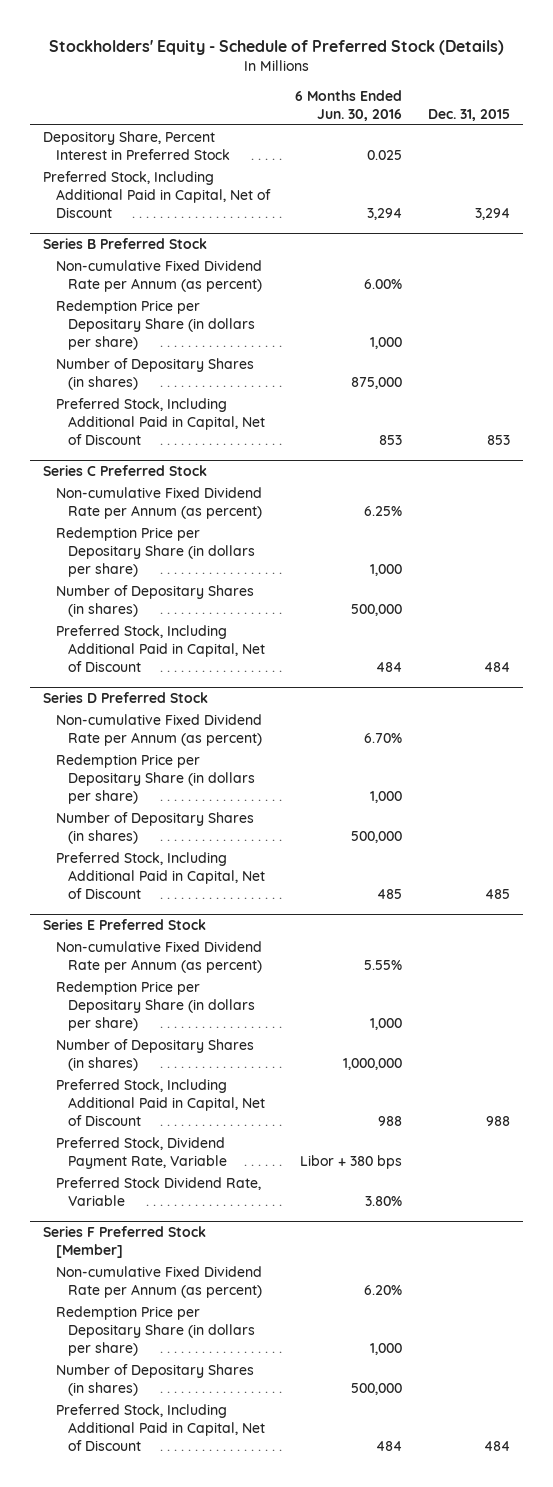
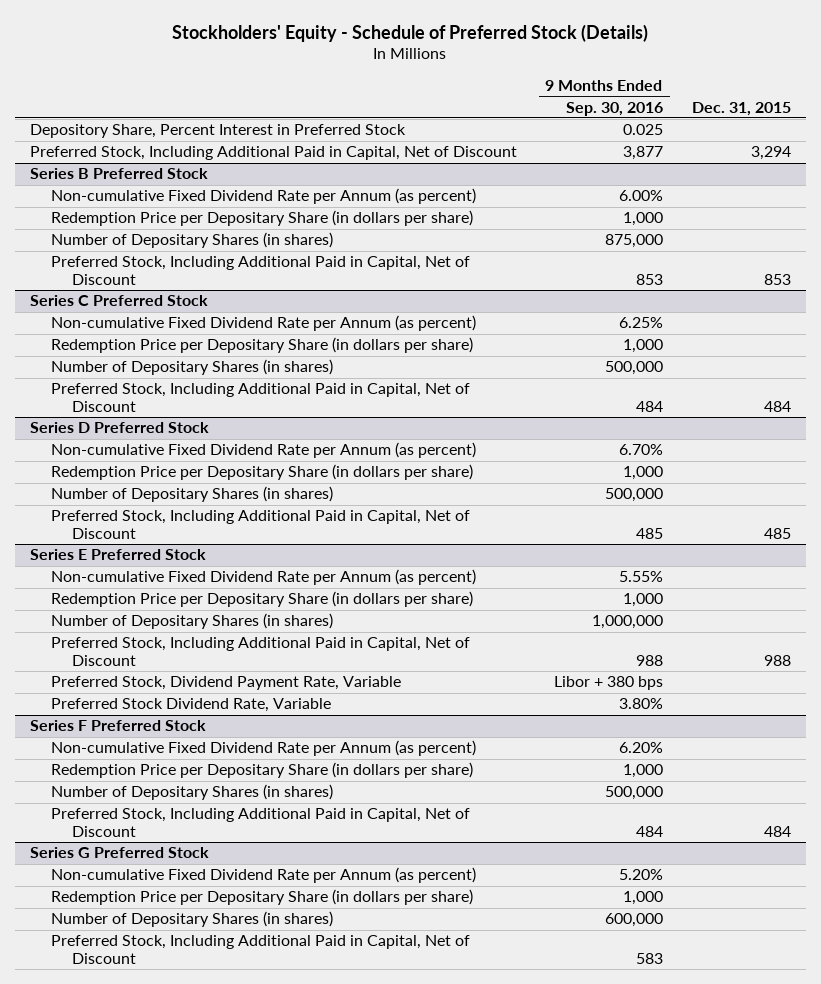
- | 6 Months Ended Jun. 30, 2016 | Dec. 31, 2015
+ | 9 Months Ended Sep. 30, 2016 | Dec. 31, 2015
- Series F Preferred Stock [Member]
+ Series F Preferred Stock
+ Series G Preferred Stock
+ Non-cumulative Fixed Dividend Rate per Annum (as percent) | 5.20% |
+ Redemption Price per Depositary Share (in dollars per share) | 1,000 |
+ Number of Depositary Shares (in shares) | 600,000 |
+ Preferred Stock, Including Additional Paid in Capital, Net of Discount | 583 |

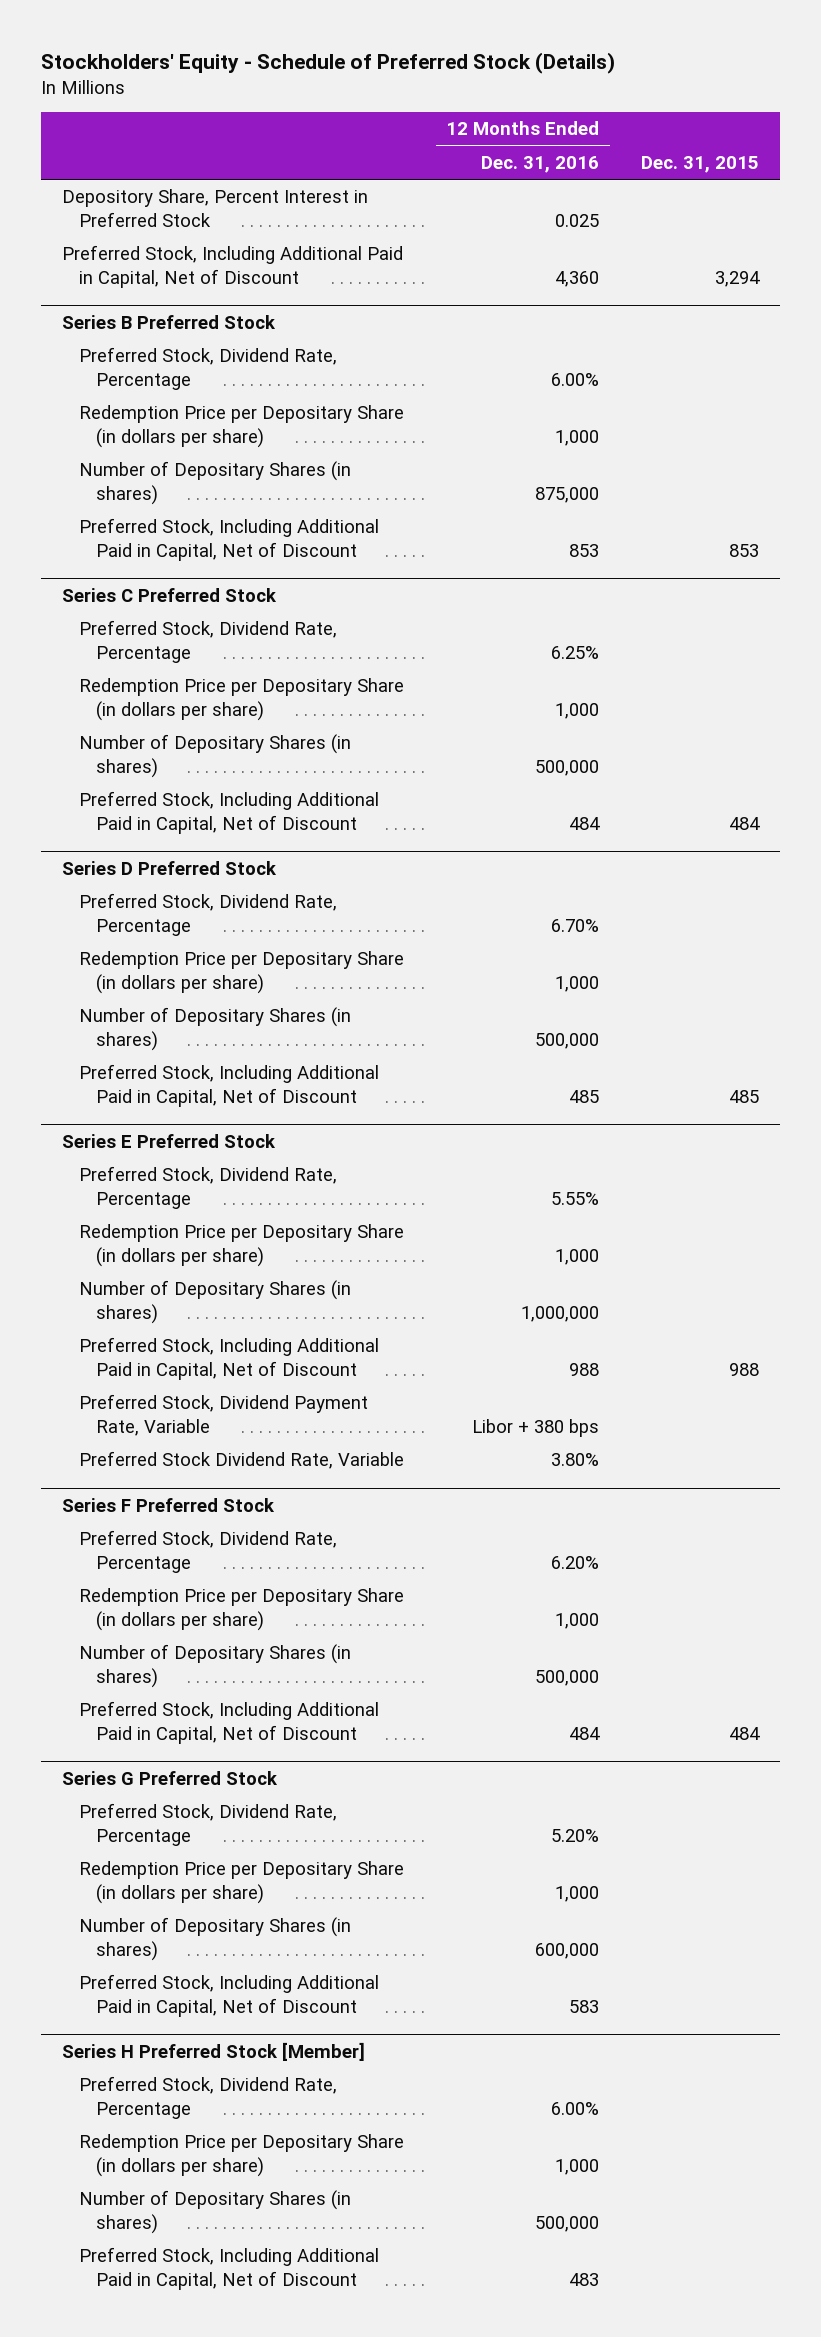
- | 9 Months Ended Sep. 30, 2016 | Dec. 31, 2015
+ | 12 Months Ended Dec. 31, 2016 | Dec. 31, 2015
@ Series B Preferred Stock
- Non-cumulative Fixed Dividend Rate per Annum (as percent) | 6.00% |
+ Preferred Stock, Dividend Rate, Percentage | 6.00% |
@ Series C Preferred Stock
- Non-cumulative Fixed Dividend Rate per Annum (as percent) | 6.25% |
+ Preferred Stock, Dividend Rate, Percentage | 6.25% |
@ Series D Preferred Stock
- Non-cumulative Fixed Dividend Rate per Annum (as percent) | 6.70% |
+ Preferred Stock, Dividend Rate, Percentage | 6.70% |
@ Series E Preferred Stock
- Non-cumulative Fixed Dividend Rate per Annum (as percent) | 5.55% |
+ Preferred Stock, Dividend Rate, Percentage | 5.55% |
@ Series F Preferred Stock
- Non-cumulative Fixed Dividend Rate per Annum (as percent) | 6.20% |
+ Preferred Stock, Dividend Rate, Percentage | 6.20% |
@ Series G Preferred Stock
- Non-cumulative Fixed Dividend Rate per Annum (as percent) | 5.20% |
+ Preferred Stock, Dividend Rate, Percentage | 5.20% |
+ Series H Preferred Stock [Member]
+ Preferred Stock, Dividend Rate, Percentage | 6.00% |
+ Redemption Price per Depositary Share (in dollars per share) | 1,000 |
+ Number of Depositary Shares (in shares) | 500,000 |
+ Preferred Stock, Including Additional Paid in Capital, Net of Discount | 483 |

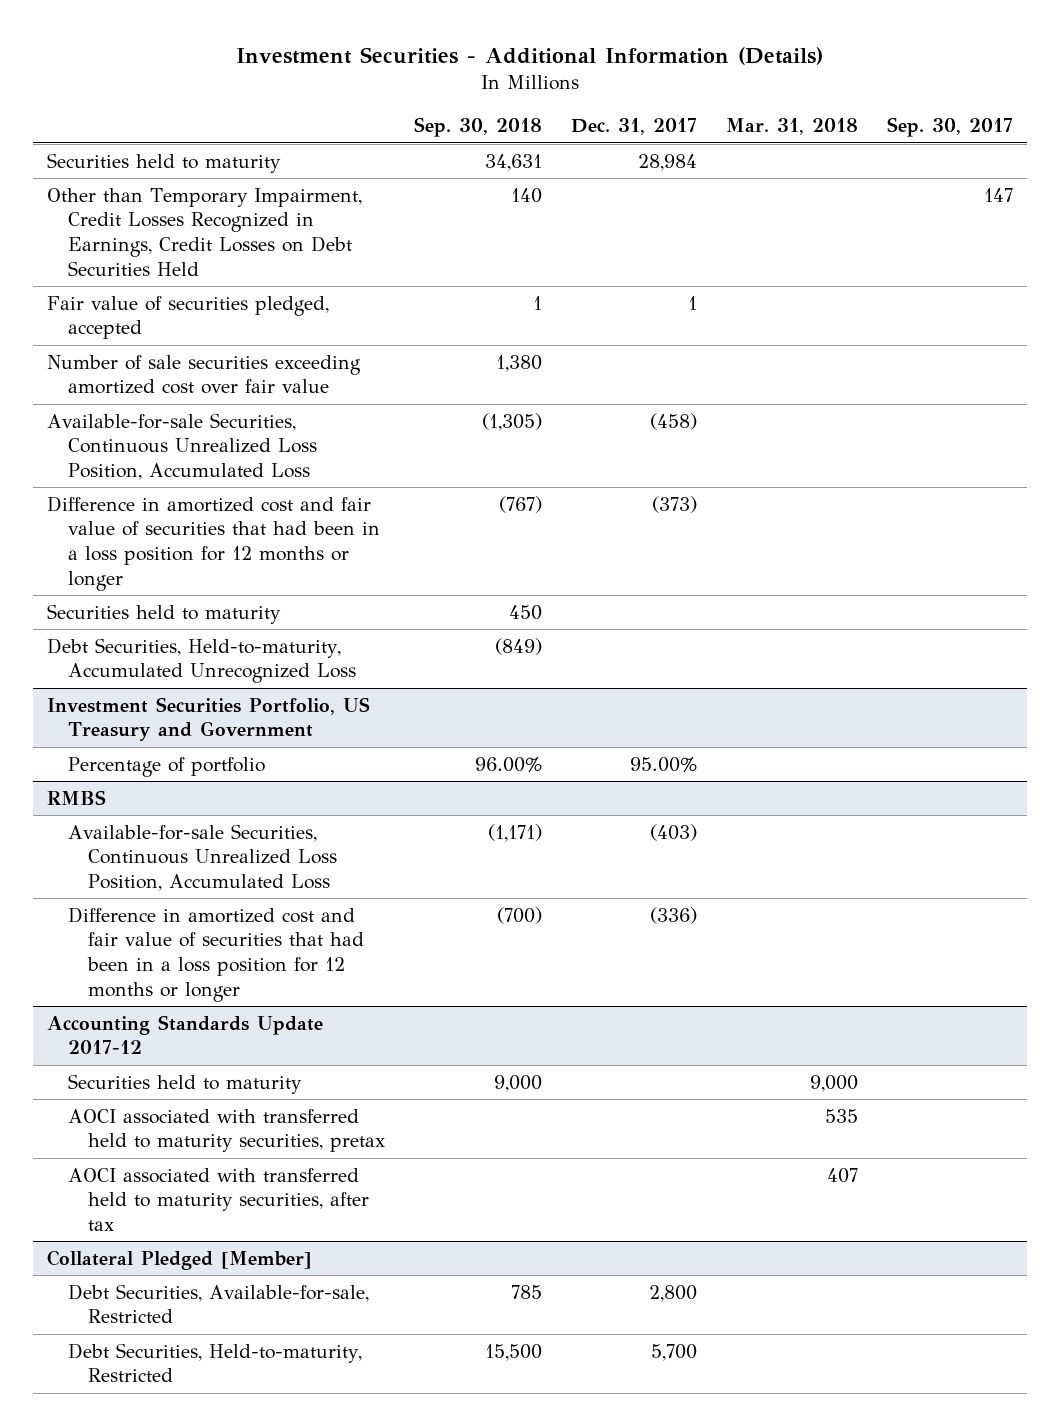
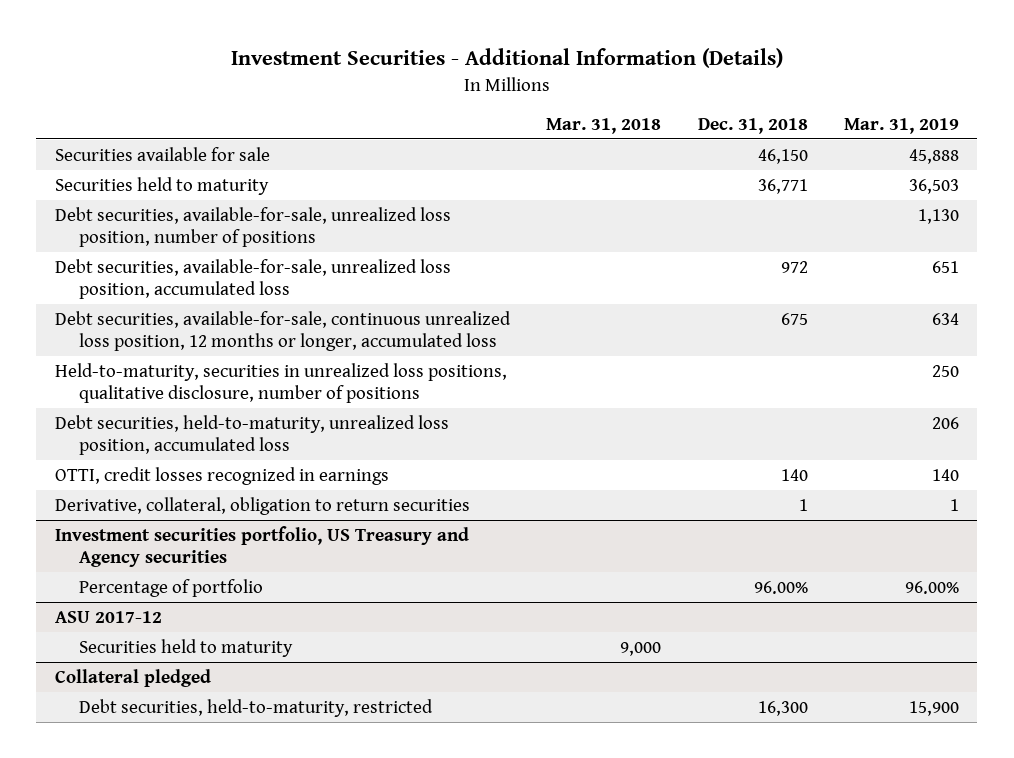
- | Sep. 30, 2018 | Dec. 31, 2017 | Mar. 31, 2018 | Sep. 30, 2017
+ | Mar. 31, 2018 | Dec. 31, 2018 | Mar. 31, 2019
- Securities held to maturity | 34,631 | 28,984 | |
- Other than Temporary Impairment, Credit Losses Recognized in Earnings, Credit Losses on Debt Securities Held | 140 | | | 147
- Fair value of securities pledged, accepted | 1 | 1 | |
- Number of sale securities exceeding amortized cost over fair value | 1,380 | | |
- Available-for-sale Securities, Continuous Unrealized Loss Position, Accumulated Loss | (1,305) | (458) | |
- Difference in amortized cost and fair value of securities that had been in a loss position for 12 months or longer | (767) | (373) | |
+ Securities available for sale | | 46,150 | 45,888
- Debt Securities, Held-to-maturity, Accumulated Unrecognized Loss | (849) | | |
- Investment Securities Portfolio, US Treasury and Government
+ Debt securities, available-for-sale, unrealized loss position, number of positions | | | 1,130
+ Debt securities, available-for-sale, unrealized loss position, accumulated loss | | 972 | 651
+ Debt securities, available-for-sale, continuous unrealized loss position, 12 months or longer, accumulated loss | | 675 | 634
+ Held-to-maturity, securities in unrealized loss positions, qualitative disclosure, number of positions | | | 250
+ Debt securities, held-to-maturity, unrealized loss position, accumulated loss | | | 206
+ OTTI, credit losses recognized in earnings | | 140 | 140
+ Derivative, collateral, obligation to return securities | | 1 | 1
+ Investment securities portfolio, US Treasury and Agency securities
- RMBS
- Available-for-sale Securities, Continuous Unrealized Loss Position, Accumulated Loss | (1,171) | (403) | |
- Difference in amortized cost and fair value of securities that had been in a loss position for 12 months or longer | (700) | (336) | |
- Accounting Standards Update 2017-12
+ ASU 2017-12
- AOCI associated with transferred held to maturity securities, pretax | | | 535 |
- AOCI associated with transferred held to maturity securities, after tax | | | 407 |
- Collateral Pledged [Member]
- Debt Securities, Available-for-sale, Restricted | 785 | 2,800 | |
- Debt Securities, Held-to-maturity, Restricted | 15,500 | 5,700 | |
+ Collateral pledged
+ Debt securities, held-to-maturity, restricted | | 16,300 | 15,900

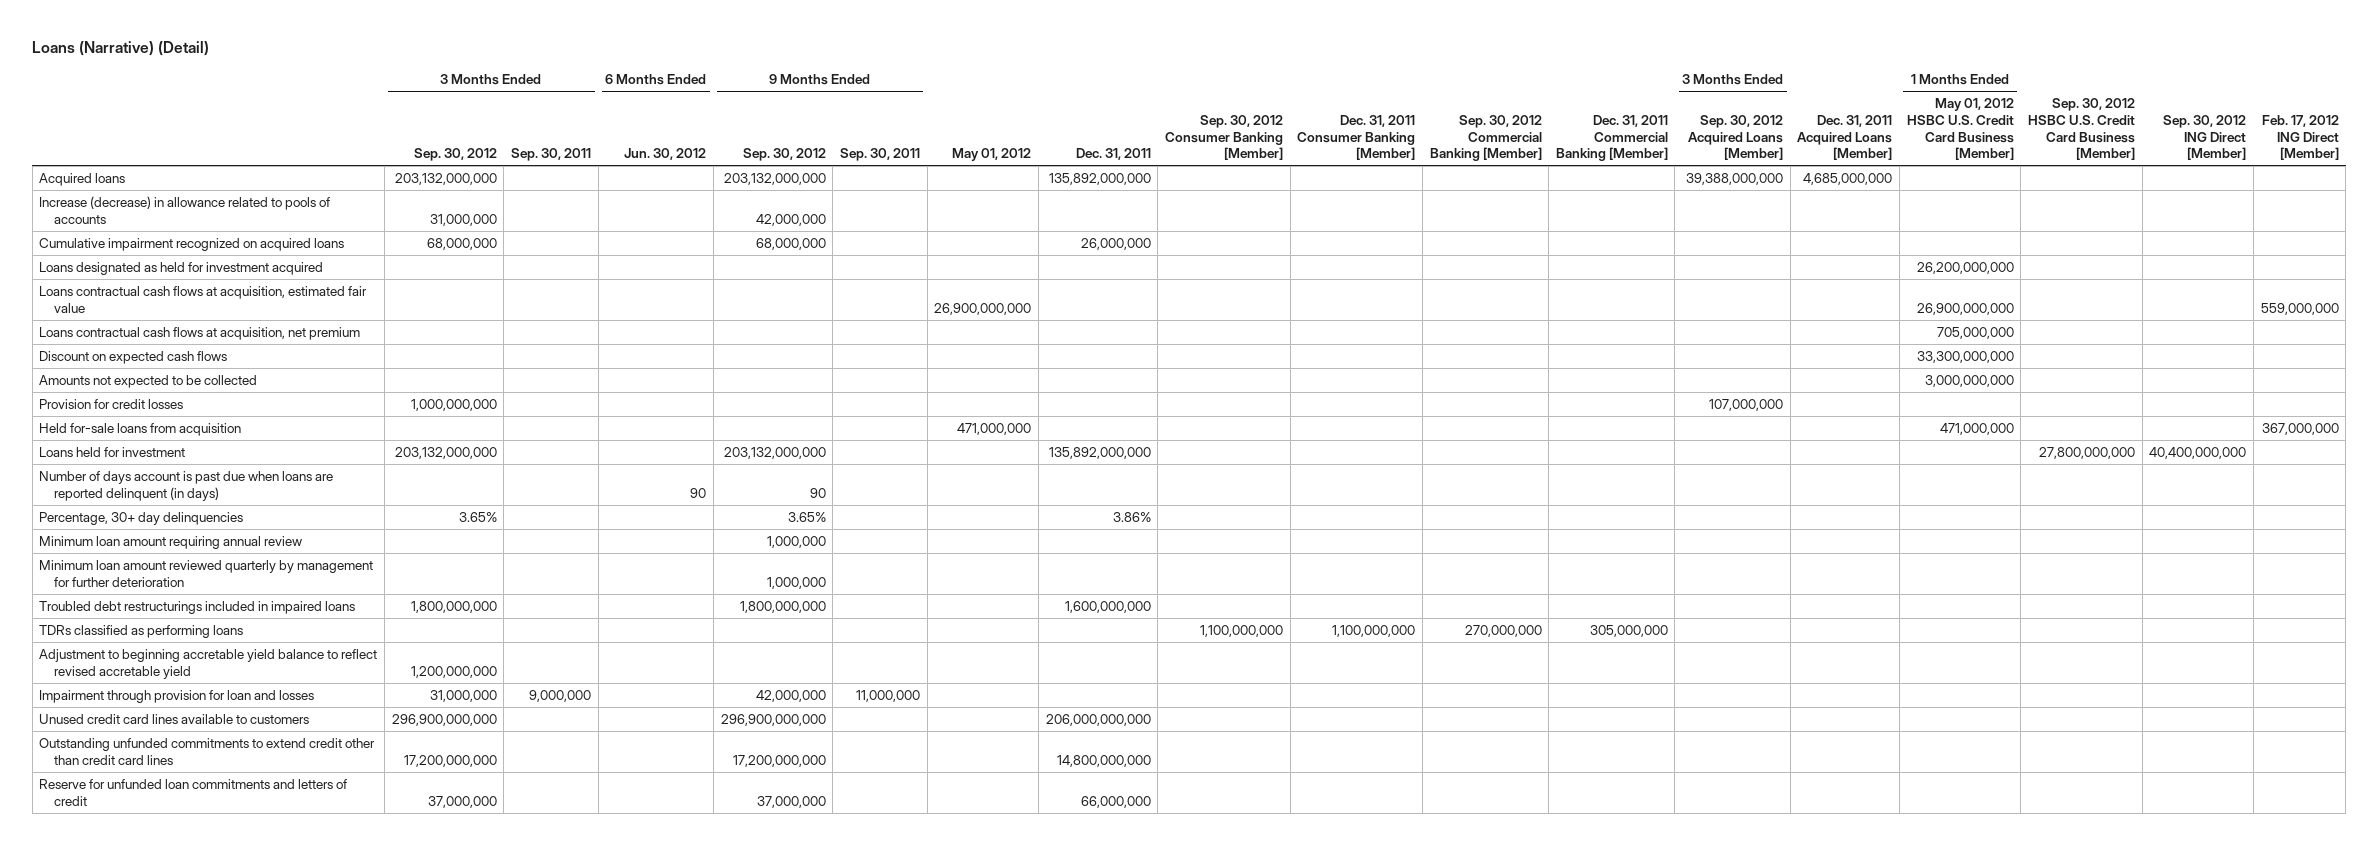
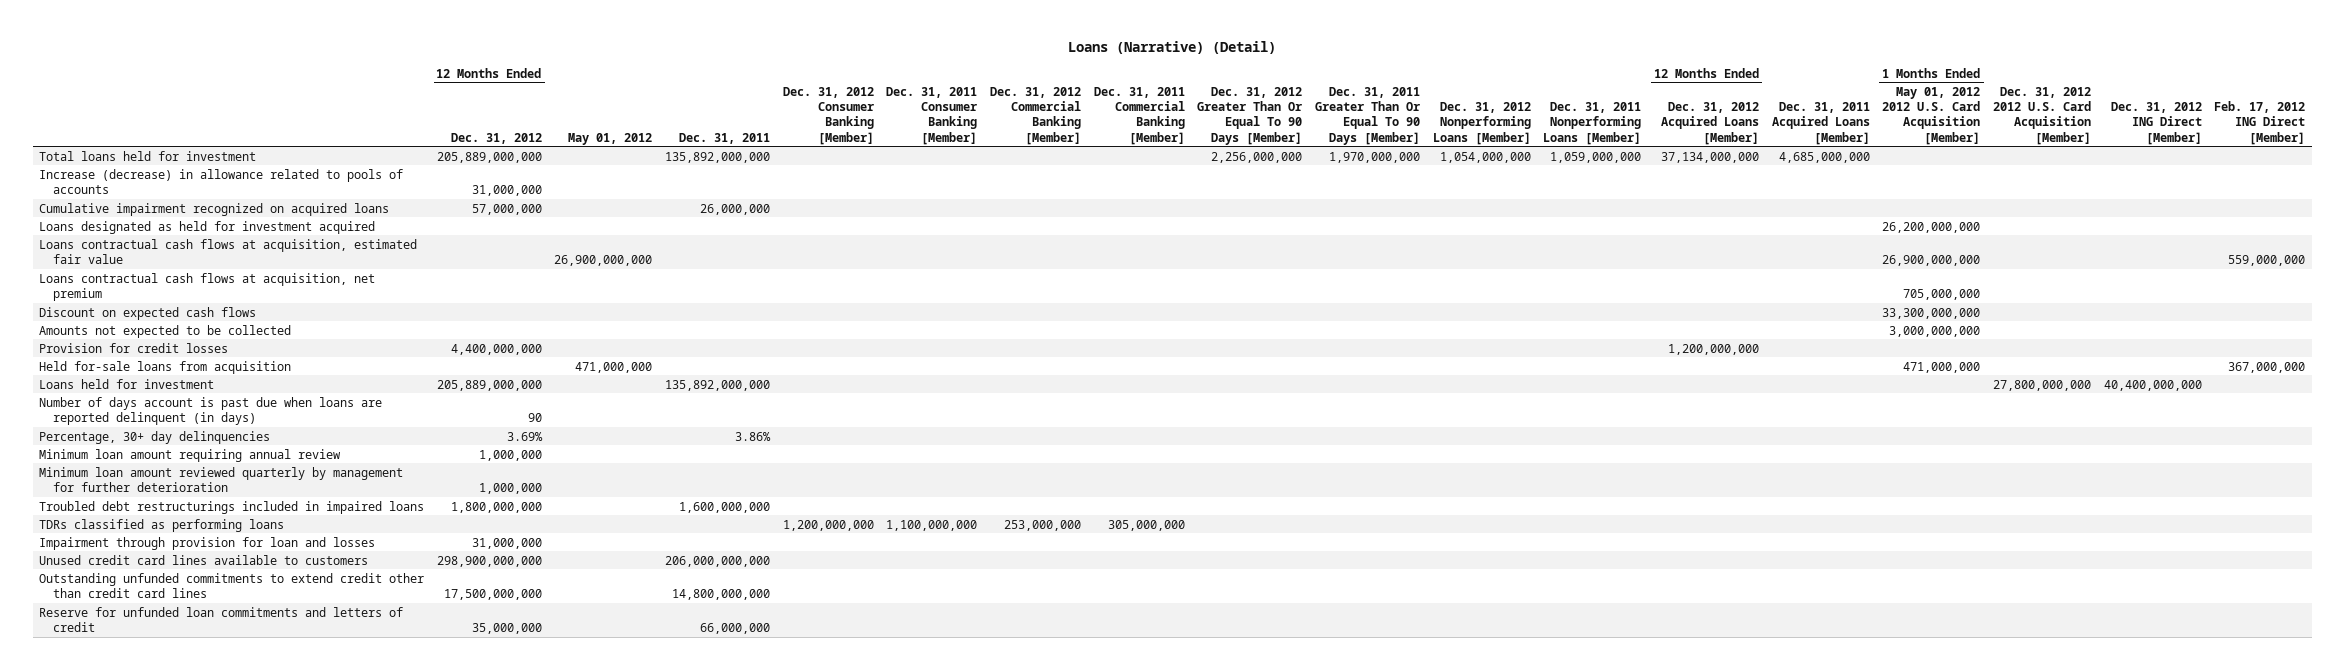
- | 3 Months Ended Sep. 30, 2012 | 3 Months Ended Sep. 30, 2011 | 6 Months Ended Jun. 30, 2012 | 9 Months Ended Sep. 30, 2012 | 9 Months Ended Sep. 30, 2011 | May 01, 2012 | Dec. 31, 2011 | Sep. 30, 2012 Consumer Banking [Member] | Dec. 31, 2011 Consumer Banking [Member] | Sep. 30, 2012 Commercial Banking [Member] | Dec. 31, 2011 Commercial Banking [Member] | 3 Months Ended Sep. 30, 2012 Acquired Loans [Member] | Dec. 31, 2011 Acquired Loans [Member] | 1 Months Ended May 01, 2012 HSBC U.S. Credit Card Business [Member] | Sep. 30, 2012 HSBC U.S. Credit Card Business [Member] | Sep. 30, 2012 ING Direct [Member] | Feb. 17, 2012 ING Direct [Member]
+ | 12 Months Ended Dec. 31, 2012 | May 01, 2012 | Dec. 31, 2011 | Dec. 31, 2012 Consumer Banking [Member] | Dec. 31, 2011 Consumer Banking [Member] | Dec. 31, 2012 Commercial Banking [Member] | Dec. 31, 2011 Commercial Banking [Member] | Dec. 31, 2012 Greater Than Or Equal To 90 Days [Member] | Dec. 31, 2011 Greater Than Or Equal To 90 Days [Member] | Dec. 31, 2012 Nonperforming Loans [Member] | Dec. 31, 2011 Nonperforming Loans [Member] | 12 Months Ended Dec. 31, 2012 Acquired Loans [Member] | Dec. 31, 2011 Acquired Loans [Member] | 1 Months Ended May 01, 2012 2012 U.S. Card Acquisition [Member] | Dec. 31, 2012 2012 U.S. Card Acquisition [Member] | Dec. 31, 2012 ING Direct [Member] | Feb. 17, 2012 ING Direct [Member]
- Acquired loans | 203,132,000,000 | | | 203,132,000,000 | | | 135,892,000,000 | | | | | 39,388,000,000 | 4,685,000,000 | | | |
+ Total loans held for investment | 205,889,000,000 | | 135,892,000,000 | | | | | 2,256,000,000 | 1,970,000,000 | 1,054,000,000 | 1,059,000,000 | 37,134,000,000 | 4,685,000,000 | | | |
- Adjustment to beginning accretable yield balance to reflect revised accretable yield | 1,200,000,000 | | | | | | | | | | | | | | | |

